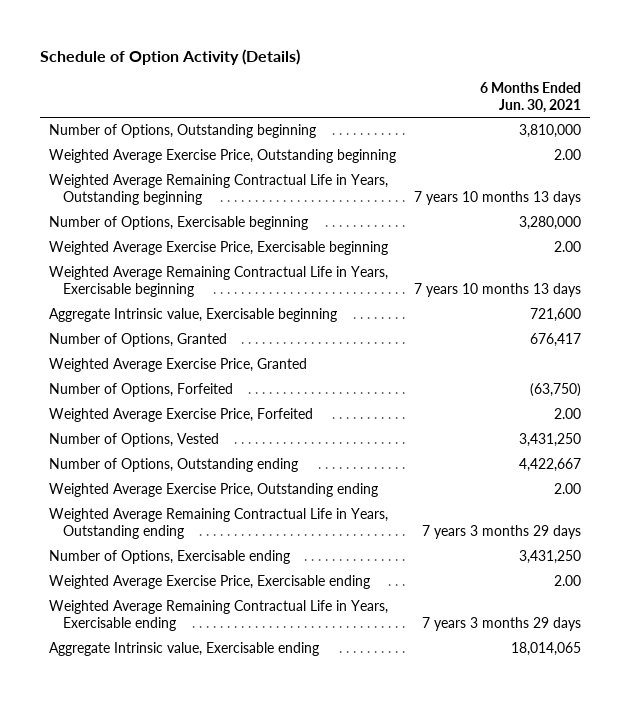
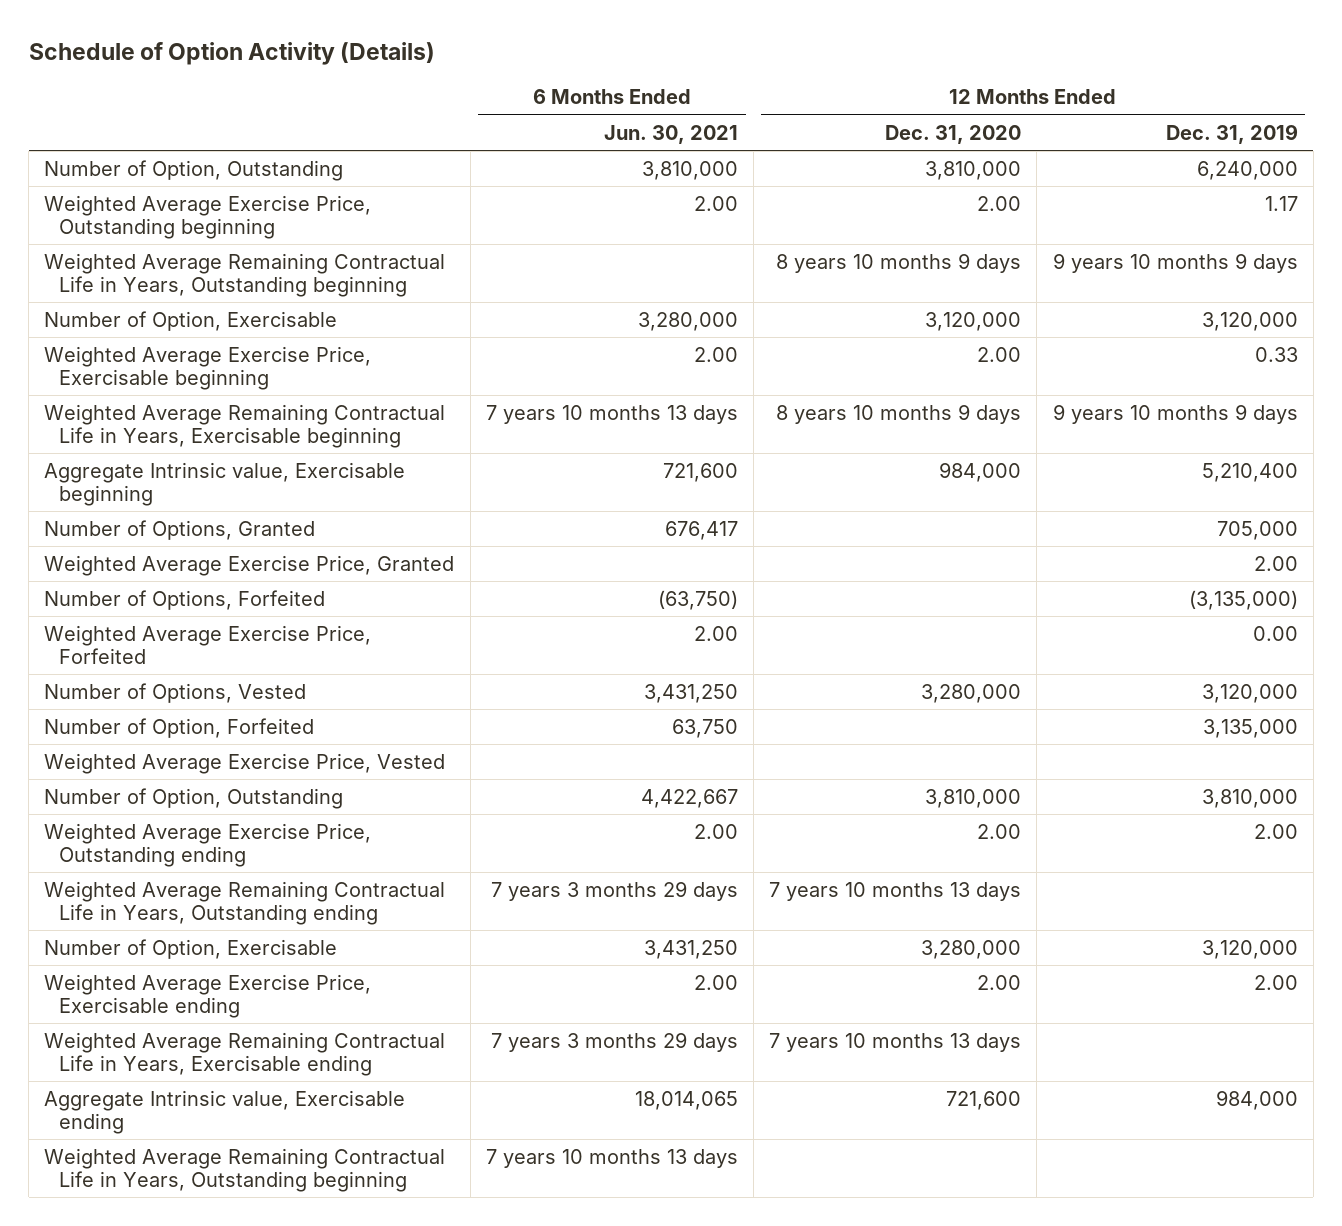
- | 6 Months Ended Jun. 30, 2021
+ | 6 Months Ended Jun. 30, 2021 | 12 Months Ended Dec. 31, 2020 | 12 Months Ended Dec. 31, 2019
- Number of Options, Outstanding beginning | 3,810,000
+ Number of Option, Outstanding | 3,810,000 | 3,810,000 | 6,240,000
- Number of Options, Exercisable beginning | 3,280,000
+ Weighted Average Remaining Contractual Life in Years, Outstanding beginning | | 8 years 10 months 9 days | 9 years 10 months 9 days
+ Number of Option, Exercisable | 3,280,000 | 3,120,000 | 3,120,000
- Number of Options, Outstanding ending | 4,422,667
+ Number of Option, Forfeited | 63,750 | | 3,135,000
+ Weighted Average Exercise Price, Vested
+ Number of Option, Outstanding | 4,422,667 | 3,810,000 | 3,810,000
- Number of Options, Exercisable ending | 3,431,250
+ Number of Option, Exercisable | 3,431,250 | 3,280,000 | 3,120,000
moved down: Weighted Average Remaining Contractual Life in Years, Outstanding beginning | 7 years 10 months 13 days | |

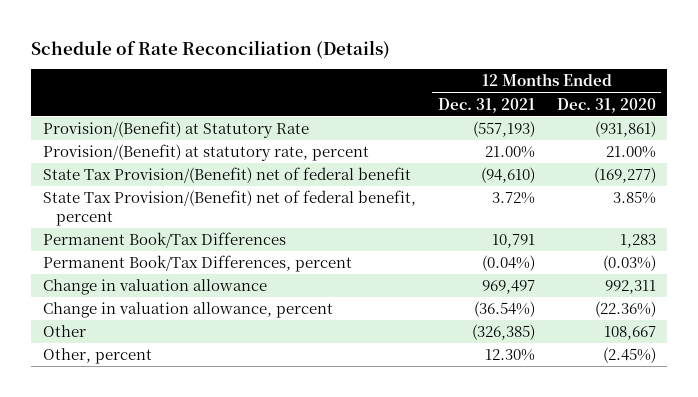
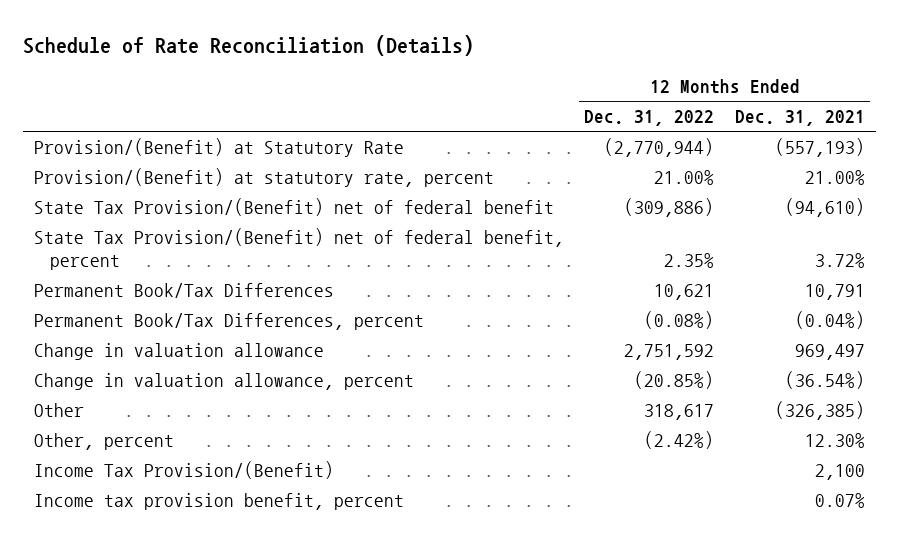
- | 12 Months Ended Dec. 31, 2021 | 12 Months Ended Dec. 31, 2020
+ | 12 Months Ended Dec. 31, 2022 | 12 Months Ended Dec. 31, 2021
+ Income Tax Provision/(Benefit) | | 2,100
+ Income tax provision benefit, percent | | 0.07%

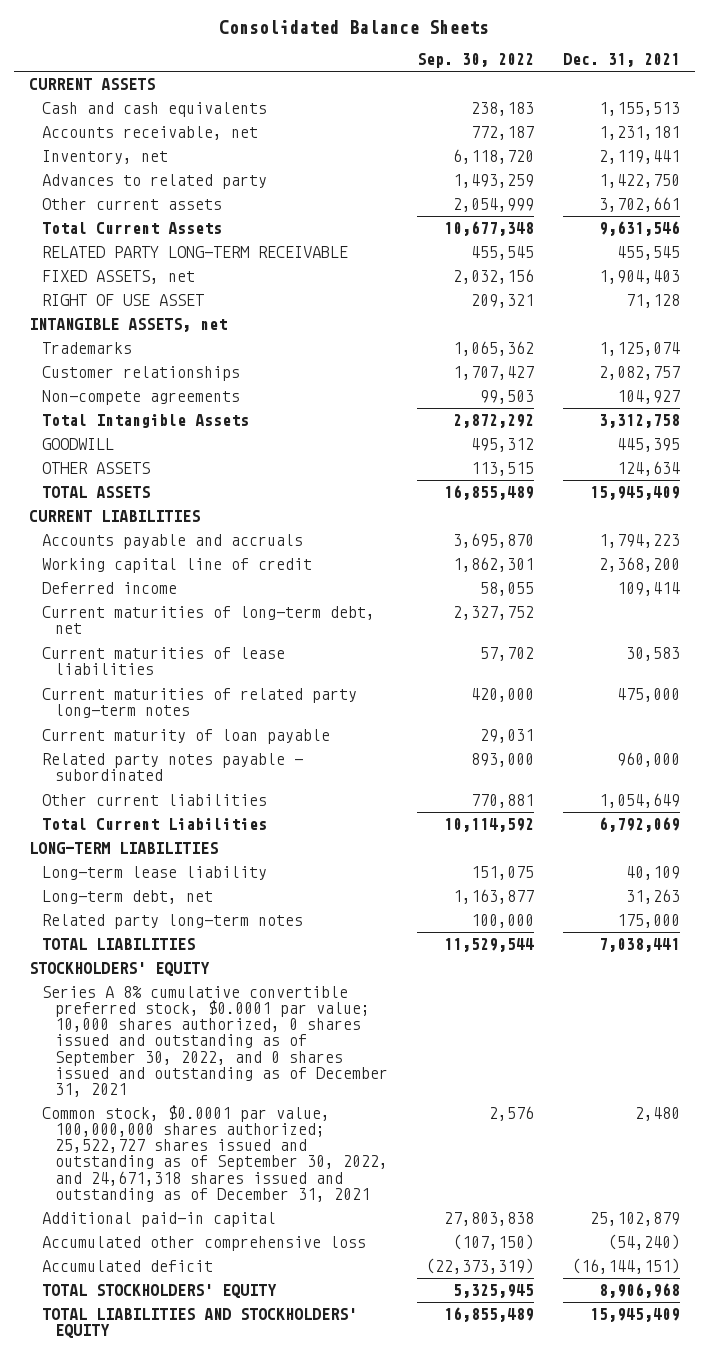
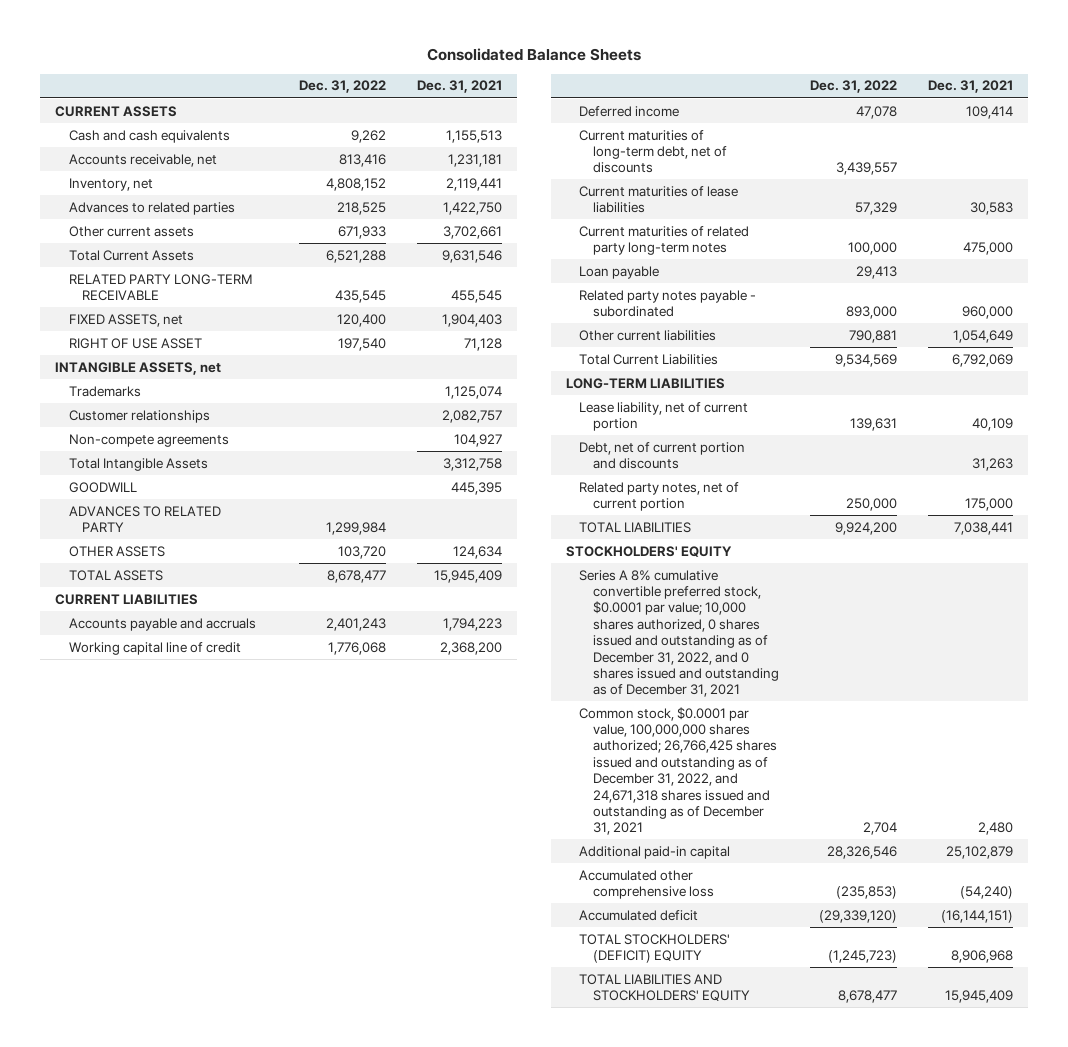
- | Sep. 30, 2022 | Dec. 31, 2021
+ | Dec. 31, 2022 | Dec. 31, 2021
- Advances to related party | 1,493,259 | 1,422,750
+ Advances to related parties | 218,525 | 1,422,750
+ ADVANCES TO RELATED PARTY | 1,299,984 |
- Current maturities of long-term debt, net | 2,327,752 |
+ Current maturities of long-term debt, net of discounts | 3,439,557 |
- Current maturity of loan payable | 29,031 |
+ Loan payable | 29,413 |
- Long-term lease liability | 151,075 | 40,109
- Long-term debt, net | 1,163,877 | 31,263
- Related party long-term notes | 100,000 | 175,000
+ Lease liability, net of current portion | 139,631 | 40,109
+ Debt, net of current portion and discounts | | 31,263
+ Related party notes, net of current portion | 250,000 | 175,000
- Series A 8% cumulative convertible preferred stock, $0.0001 par value; 10,000 shares authorized, 0 shares issued and outstanding as of September 30, 2022, and 0 shares issued and outstanding as of December 31, 2021
- Common stock, $0.0001 par value, 100,000,000 shares authorized; 25,522,727 shares issued and outstanding as of September 30, 2022, and 24,671,318 shares issued and outstanding as of December 31, 2021 | 2,576 | 2,480
+ Series A 8% cumulative convertible preferred stock, $0.0001 par value; 10,000 shares authorized, 0 shares issued and outstanding as of December 31, 2022, and 0 shares issued and outstanding as of December 31, 2021
+ Common stock, $0.0001 par value, 100,000,000 shares authorized; 26,766,425 shares issued and outstanding as of December 31, 2022, and 24,671,318 shares issued and outstanding as of December 31, 2021 | 2,704 | 2,480
- TOTAL STOCKHOLDERS' EQUITY | 5,325,945 | 8,906,968
+ TOTAL STOCKHOLDERS' (DEFICIT) EQUITY | (1,245,723) | 8,906,968

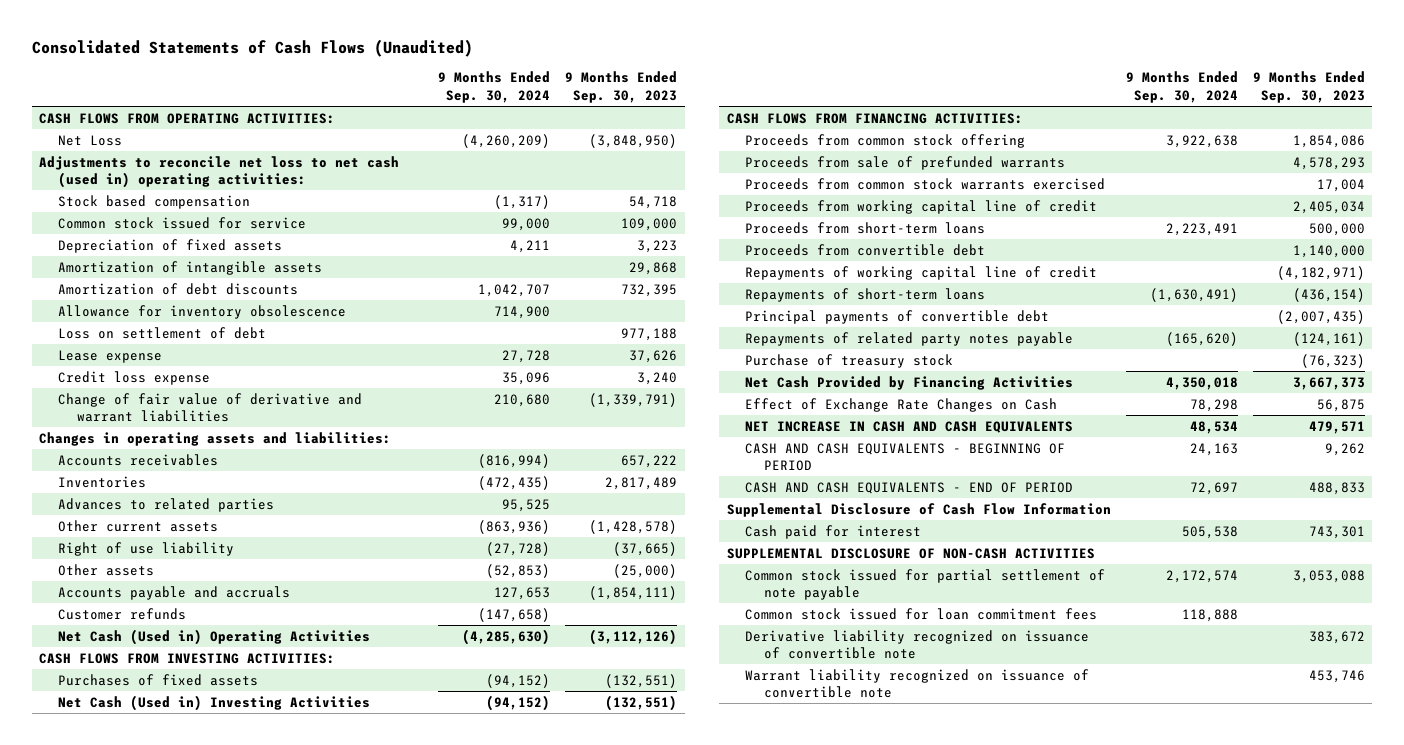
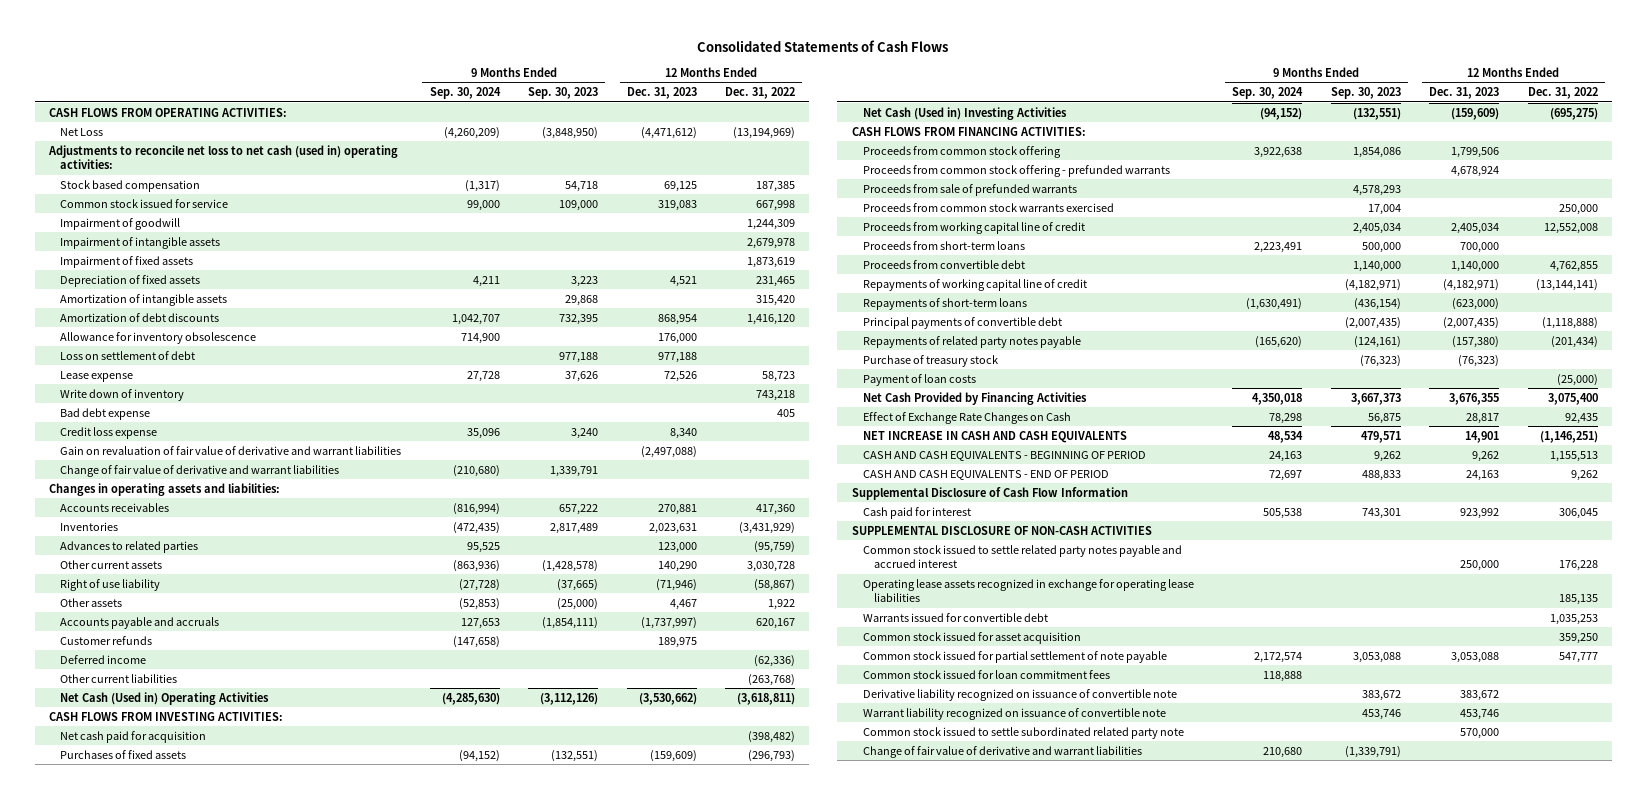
- Consolidated Statements of Cash Flows (Unaudited)
+ Consolidated Statements of Cash Flows
- | 9 Months Ended Sep. 30, 2024 | 9 Months Ended Sep. 30, 2023
+ | 9 Months Ended Sep. 30, 2024 | 9 Months Ended Sep. 30, 2023 | 12 Months Ended Dec. 31, 2023 | 12 Months Ended Dec. 31, 2022
+ Impairment of goodwill | | | | 1,244,309
+ Impairment of intangible assets | | | | 2,679,978
+ Impairment of fixed assets | | | | 1,873,619
+ Write down of inventory | | | | 743,218
+ Bad debt expense | | | | 405
+ Gain on revaluation of fair value of derivative and warrant liabilities | | | (2,497,088) |
+ Change of fair value of derivative and warrant liabilities | (210,680) | 1,339,791 | |
+ Deferred income | | | | (62,336)
+ Other current liabilities | | | | (263,768)
+ Net cash paid for acquisition | | | | (398,482)
+ Proceeds from common stock offering - prefunded warrants | | | 4,678,924 |
+ Payment of loan costs | | | | (25,000)
+ Common stock issued to settle related party notes payable and accrued interest | | | 250,000 | 176,228
+ Operating lease assets recognized in exchange for operating lease liabilities | | | | 185,135
+ Warrants issued for convertible debt | | | | 1,035,253
+ Common stock issued for asset acquisition | | | | 359,250
+ Common stock issued to settle subordinated related party note | | | 570,000 |
moved down: Change of fair value of derivative and warrant liabilities | 210,680 | (1,339,791) | |

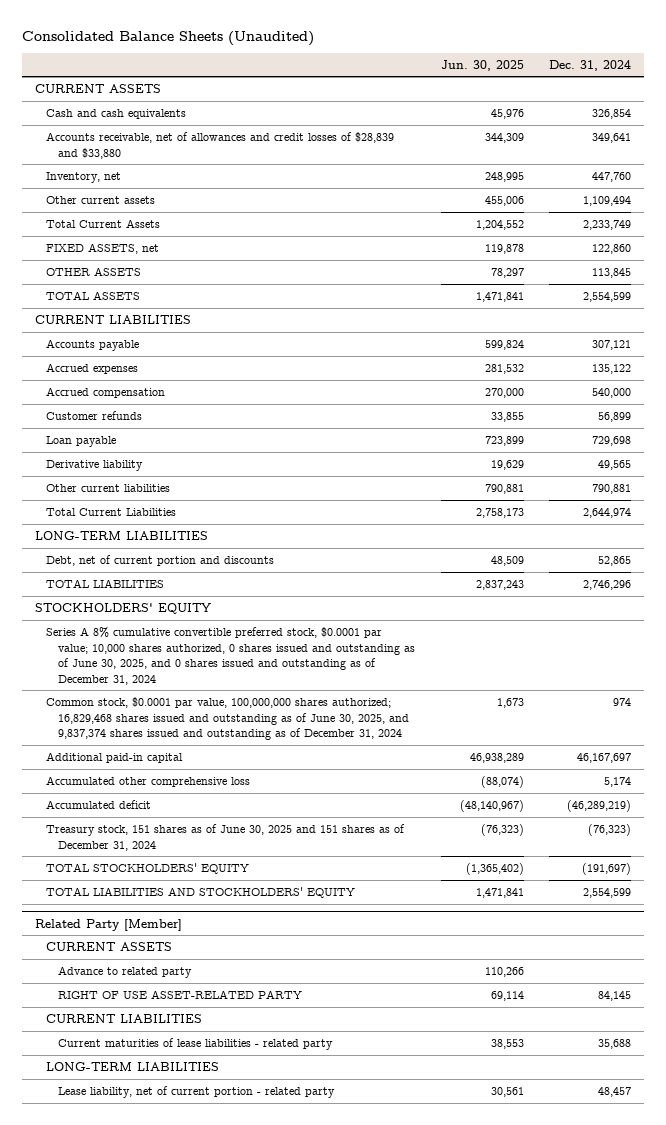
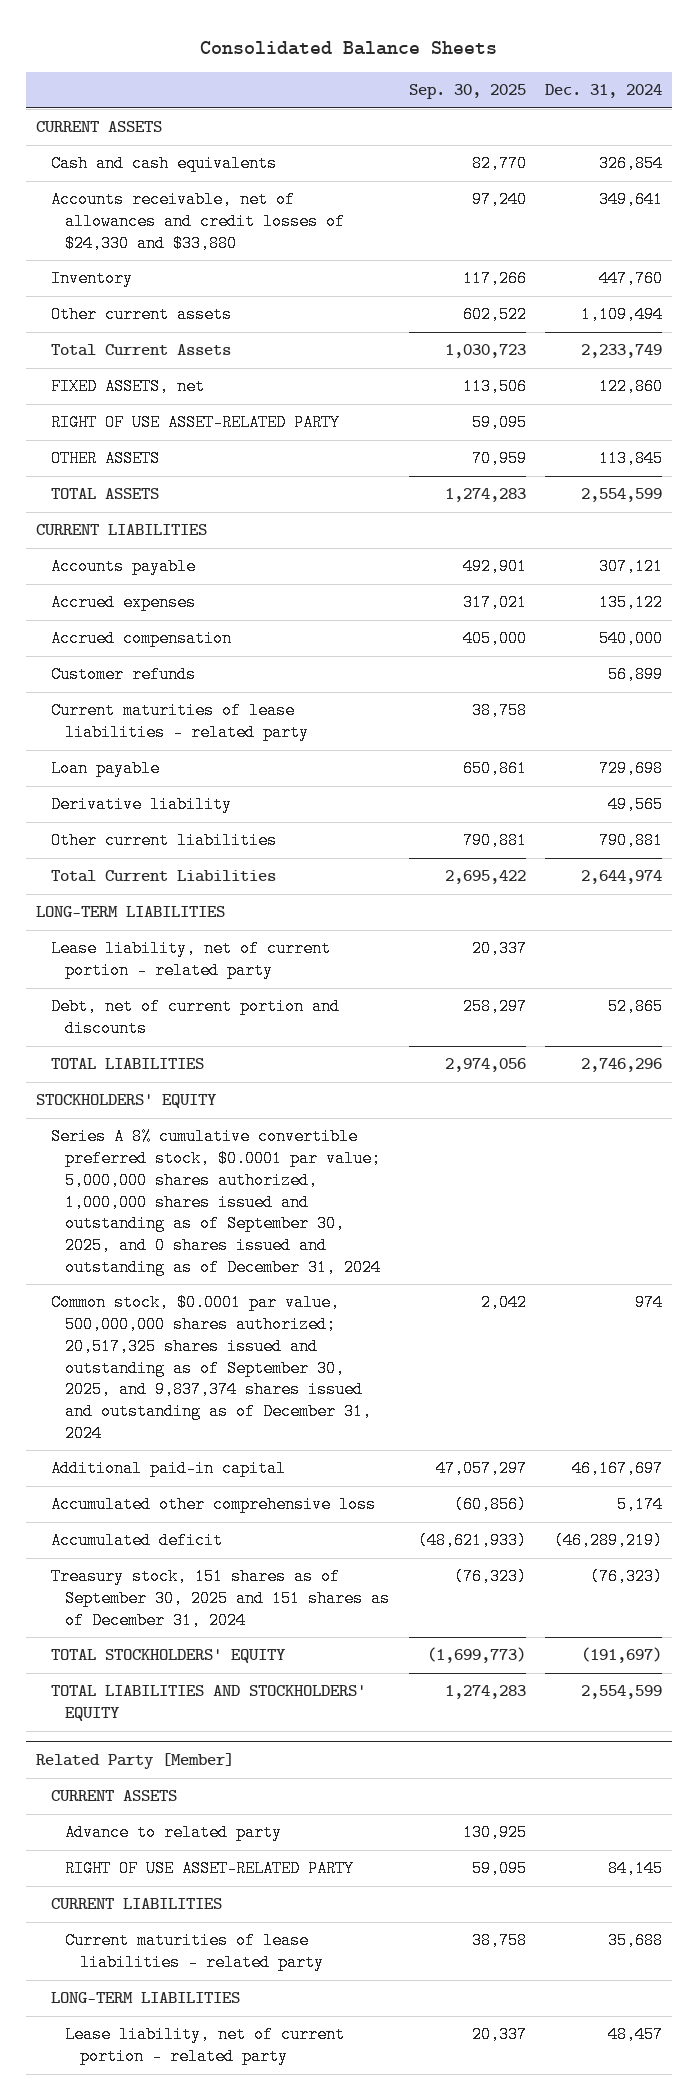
- Consolidated Balance Sheets (Unaudited)
+ Consolidated Balance Sheets
- | Jun. 30, 2025 | Dec. 31, 2024
+ | Sep. 30, 2025 | Dec. 31, 2024
- Accounts receivable, net of allowances and credit losses of $28,839 and $33,880 | 344,309 | 349,641
- Inventory, net | 248,995 | 447,760
+ Accounts receivable, net of allowances and credit losses of $24,330 and $33,880 | 97,240 | 349,641
+ Inventory | 117,266 | 447,760
+ RIGHT OF USE ASSET-RELATED PARTY | 59,095 |
+ Current maturities of lease liabilities - related party | 38,758 |
+ Lease liability, net of current portion - related party | 20,337 |
- Series A 8% cumulative convertible preferred stock, $0.0001 par value; 10,000 shares authorized, 0 shares issued and outstanding as of June 30, 2025, and 0 shares issued and outstanding as of December 31, 2024
- Common stock, $0.0001 par value, 100,000,000 shares authorized; 16,829,468 shares issued and outstanding as of June 30, 2025, and 9,837,374 shares issued and outstanding as of December 31, 2024 | 1,673 | 974
+ Series A 8% cumulative convertible preferred stock, $0.0001 par value; 5,000,000 shares authorized, 1,000,000 shares issued and outstanding as of September 30, 2025, and 0 shares issued and outstanding as of December 31, 2024
+ Common stock, $0.0001 par value, 500,000,000 shares authorized; 20,517,325 shares issued and outstanding as of September 30, 2025, and 9,837,374 shares issued and outstanding as of December 31, 2024 | 2,042 | 974
- Treasury stock, 151 shares as of June 30, 2025 and 151 shares as of December 31, 2024 | (76,323) | (76,323)
+ Treasury stock, 151 shares as of September 30, 2025 and 151 shares as of December 31, 2024 | (76,323) | (76,323)

